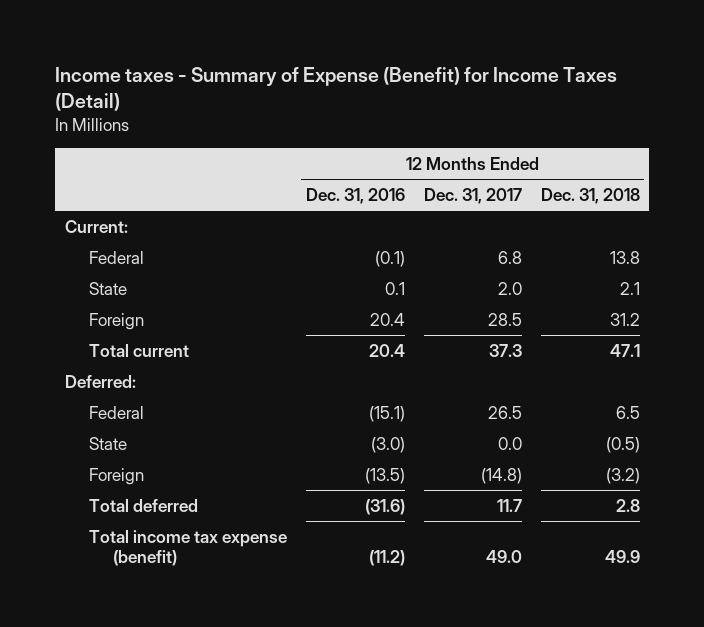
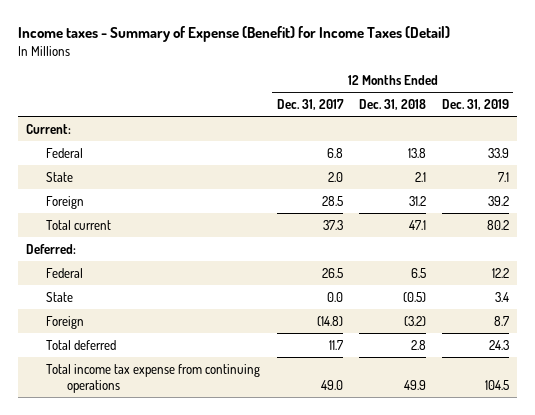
- | 12 Months Ended Dec. 31, 2016 | 12 Months Ended Dec. 31, 2017 | 12 Months Ended Dec. 31, 2018
+ | 12 Months Ended Dec. 31, 2017 | 12 Months Ended Dec. 31, 2018 | 12 Months Ended Dec. 31, 2019
- Total income tax expense (benefit) | (11.2) | 49.0 | 49.9
+ Total income tax expense from continuing operations | 49.0 | 49.9 | 104.5

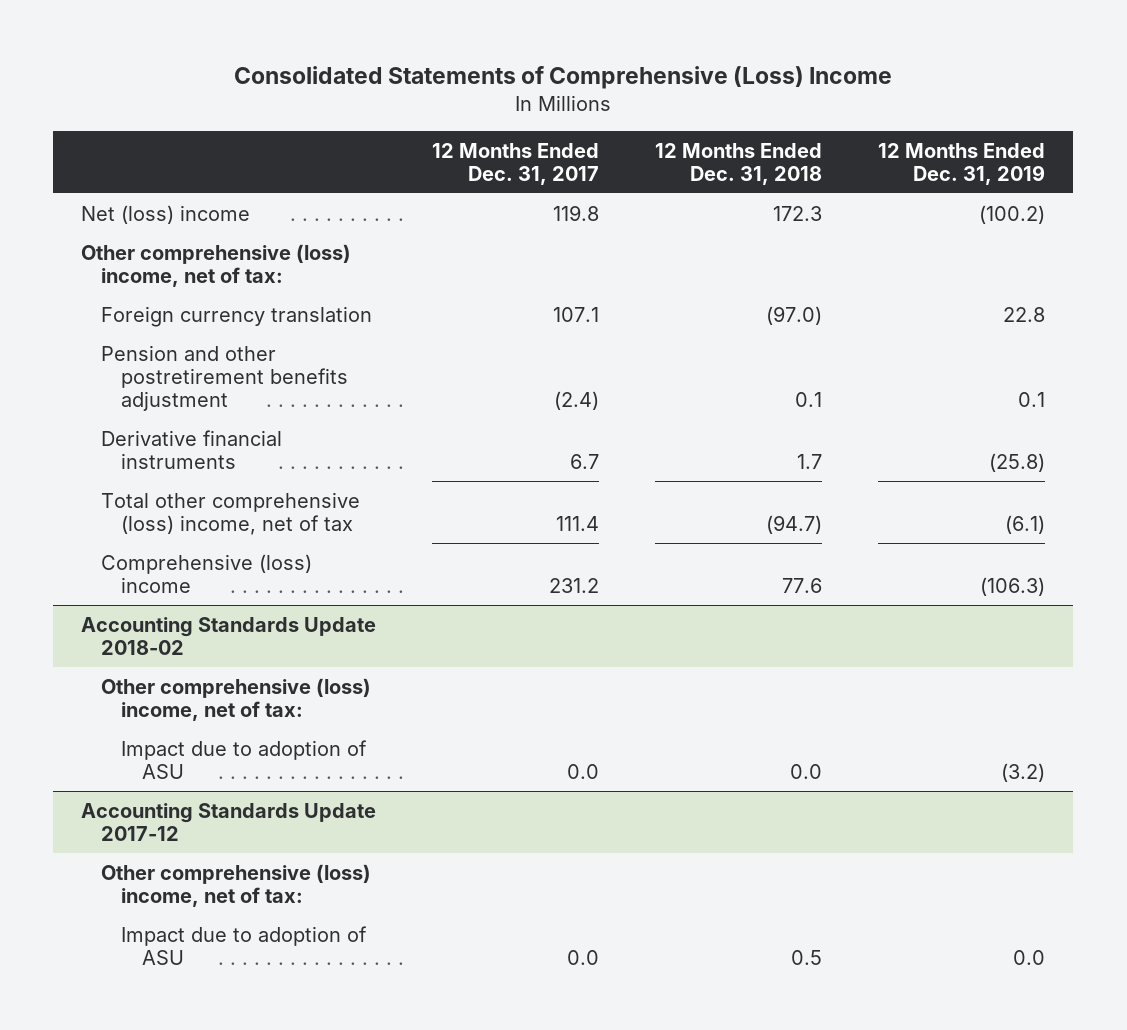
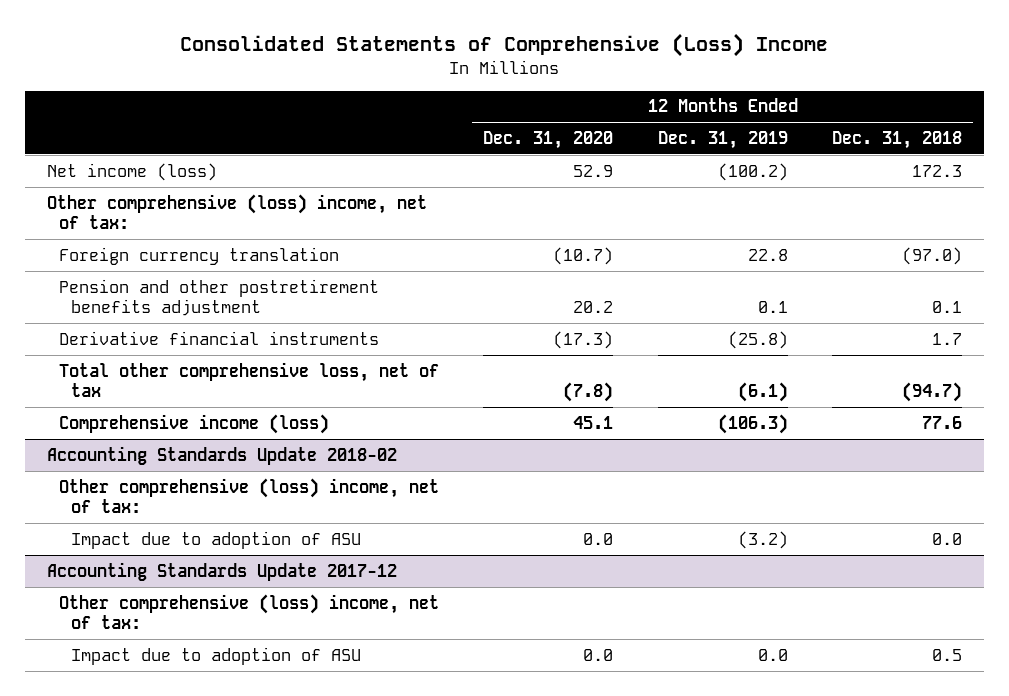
- | 12 Months Ended Dec. 31, 2017 | 12 Months Ended Dec. 31, 2018 | 12 Months Ended Dec. 31, 2019
+ | 12 Months Ended Dec. 31, 2020 | 12 Months Ended Dec. 31, 2019 | 12 Months Ended Dec. 31, 2018
- Net (loss) income | 119.8 | 172.3 | (100.2)
+ Net income (loss) | 52.9 | (100.2) | 172.3
- Total other comprehensive (loss) income, net of tax | 111.4 | (94.7) | (6.1)
- Comprehensive (loss) income | 231.2 | 77.6 | (106.3)
+ Total other comprehensive loss, net of tax | (7.8) | (6.1) | (94.7)
+ Comprehensive income (loss) | 45.1 | (106.3) | 77.6

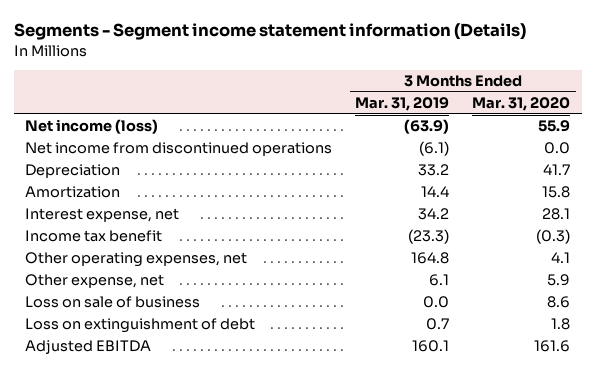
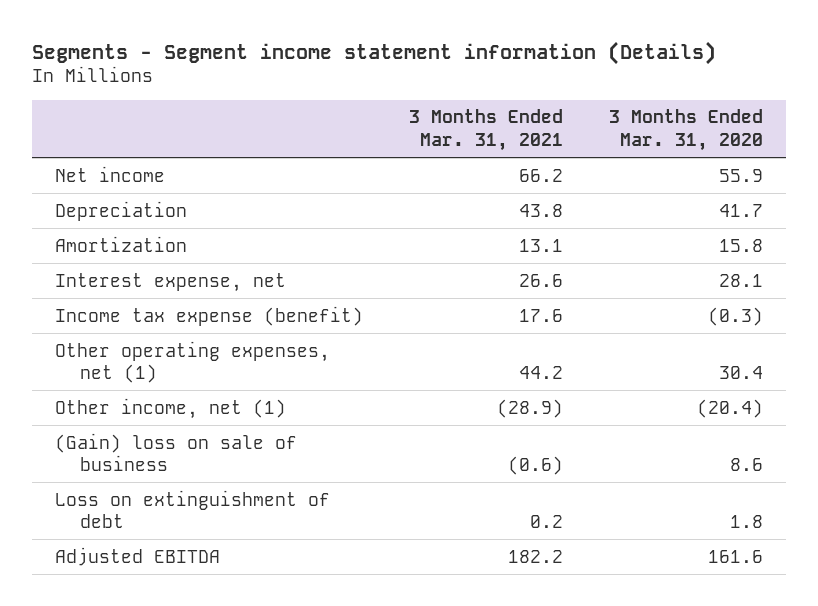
- | 3 Months Ended Mar. 31, 2019 | 3 Months Ended Mar. 31, 2020
+ | 3 Months Ended Mar. 31, 2021 | 3 Months Ended Mar. 31, 2020
- Net income (loss) | (63.9) | 55.9
- Net income from discontinued operations | (6.1) | 0.0
+ Net income | 66.2 | 55.9
- Income tax benefit | (23.3) | (0.3)
- Other operating expenses, net | 164.8 | 4.1
- Other expense, net | 6.1 | 5.9
- Loss on sale of business | 0.0 | 8.6
+ Income tax expense (benefit) | 17.6 | (0.3)
+ Other operating expenses, net (1) | 44.2 | 30.4
+ Other income, net (1) | (28.9) | (20.4)
+ (Gain) loss on sale of business | (0.6) | 8.6

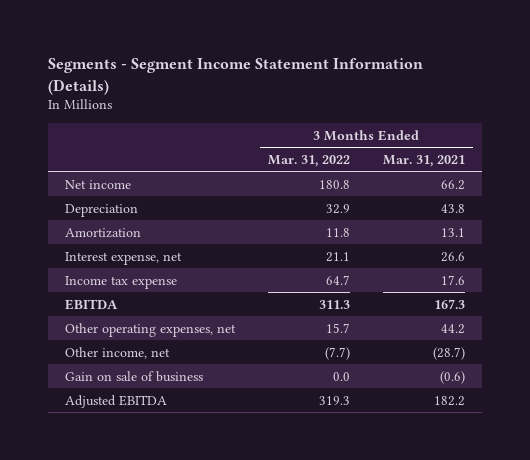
- Segments - Segment income statement information (Details)
+ Segments - Segment Income Statement Information (Details)
- | 3 Months Ended Mar. 31, 2021 | 3 Months Ended Mar. 31, 2020
+ | 3 Months Ended Mar. 31, 2022 | 3 Months Ended Mar. 31, 2021
- Income tax expense (benefit) | 17.6 | (0.3)
- Other operating expenses, net (1) | 44.2 | 30.4
- Other income, net (1) | (28.9) | (20.4)
- (Gain) loss on sale of business | (0.6) | 8.6
- Loss on extinguishment of debt | 0.2 | 1.8
+ Income tax expense | 64.7 | 17.6
+ EBITDA | 311.3 | 167.3
+ Other operating expenses, net | 15.7 | 44.2
+ Other income, net | (7.7) | (28.7)
+ Gain on sale of business | 0.0 | (0.6)

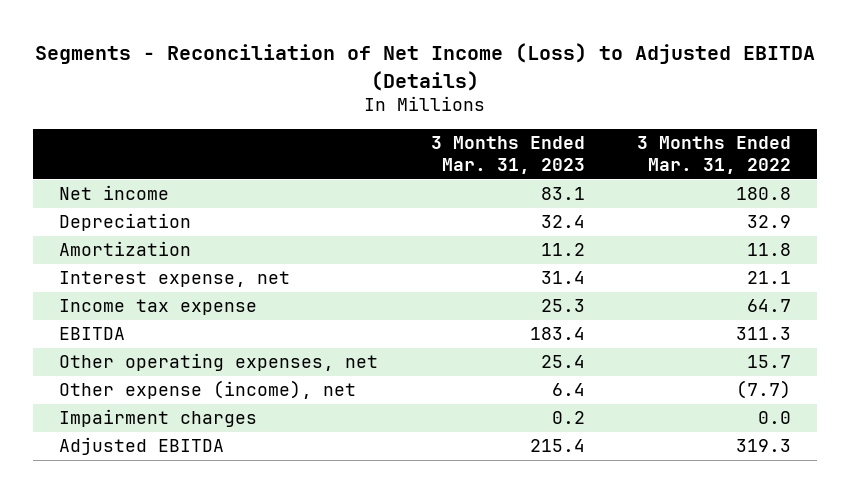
- Segments - Segment Income Statement Information (Details)
+ Segments - Reconciliation of Net Income (Loss) to Adjusted EBITDA (Details)
- | 3 Months Ended Mar. 31, 2022 | 3 Months Ended Mar. 31, 2021
+ | 3 Months Ended Mar. 31, 2023 | 3 Months Ended Mar. 31, 2022
- Other income, net | (7.7) | (28.7)
- Gain on sale of business | 0.0 | (0.6)
+ Other expense (income), net | 6.4 | (7.7)
+ Impairment charges | 0.2 | 0.0

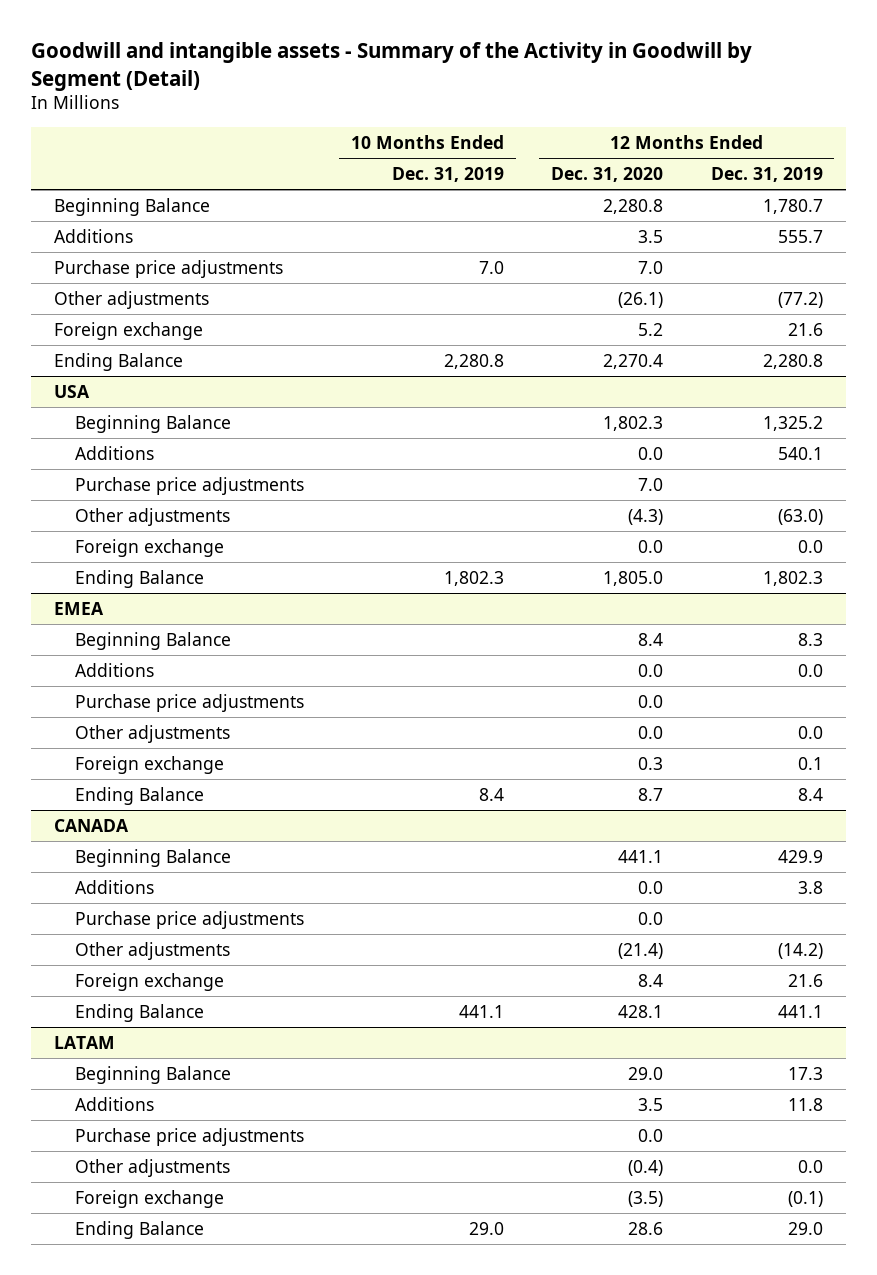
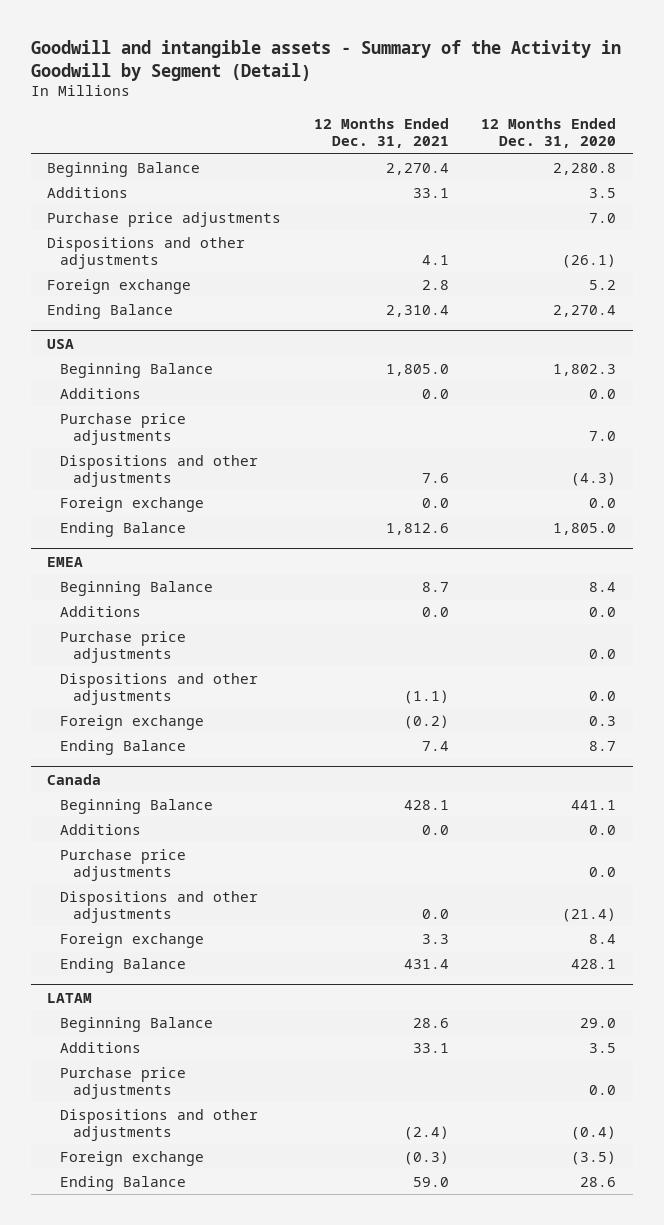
- | 10 Months Ended Dec. 31, 2019 | 12 Months Ended Dec. 31, 2020 | 12 Months Ended Dec. 31, 2019
+ | 12 Months Ended Dec. 31, 2021 | 12 Months Ended Dec. 31, 2020
- Other adjustments | | (26.1) | (77.2)
+ Dispositions and other adjustments | 4.1 | (26.1)
@ USA
- Other adjustments | | (4.3) | (63.0)
+ Dispositions and other adjustments | 7.6 | (4.3)
@ EMEA
- Other adjustments | | 0.0 | 0.0
+ Dispositions and other adjustments | (1.1) | 0.0
- CANADA
+ Canada
- Other adjustments | | (21.4) | (14.2)
+ Dispositions and other adjustments | 0.0 | (21.4)
@ LATAM
- Other adjustments | | (0.4) | 0.0
+ Dispositions and other adjustments | (2.4) | (0.4)

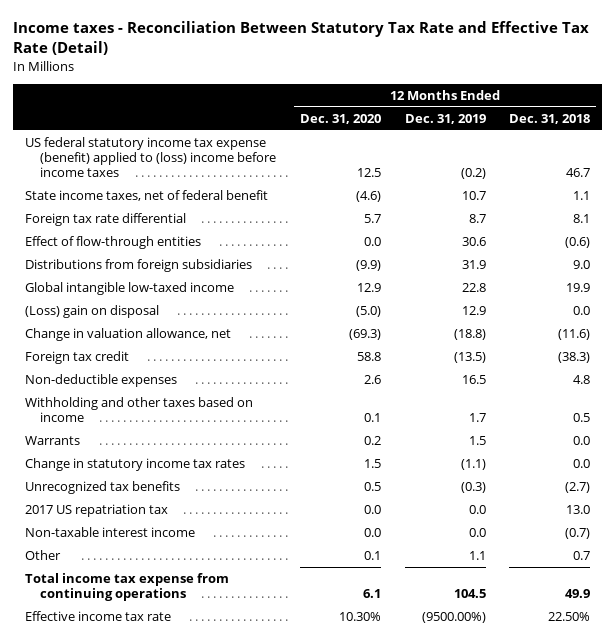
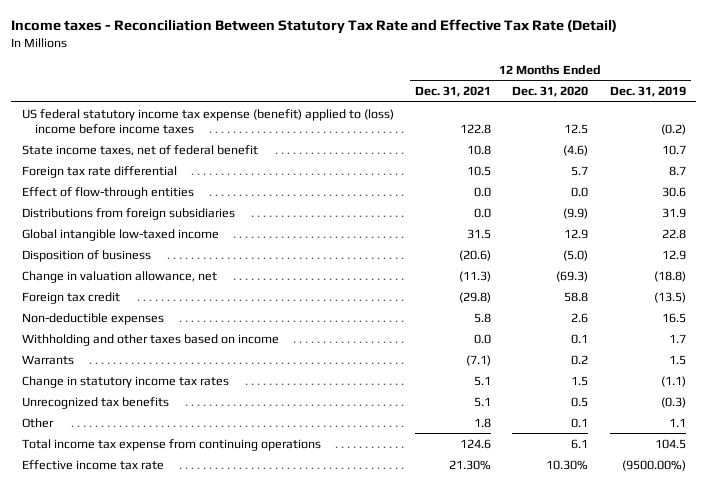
- | 12 Months Ended Dec. 31, 2020 | 12 Months Ended Dec. 31, 2019 | 12 Months Ended Dec. 31, 2018
+ | 12 Months Ended Dec. 31, 2021 | 12 Months Ended Dec. 31, 2020 | 12 Months Ended Dec. 31, 2019
- (Loss) gain on disposal | (5.0) | 12.9 | 0.0
+ Disposition of business | (20.6) | (5.0) | 12.9
- 2017 US repatriation tax | 0.0 | 0.0 | 13.0
- Non-taxable interest income | 0.0 | 0.0 | (0.7)

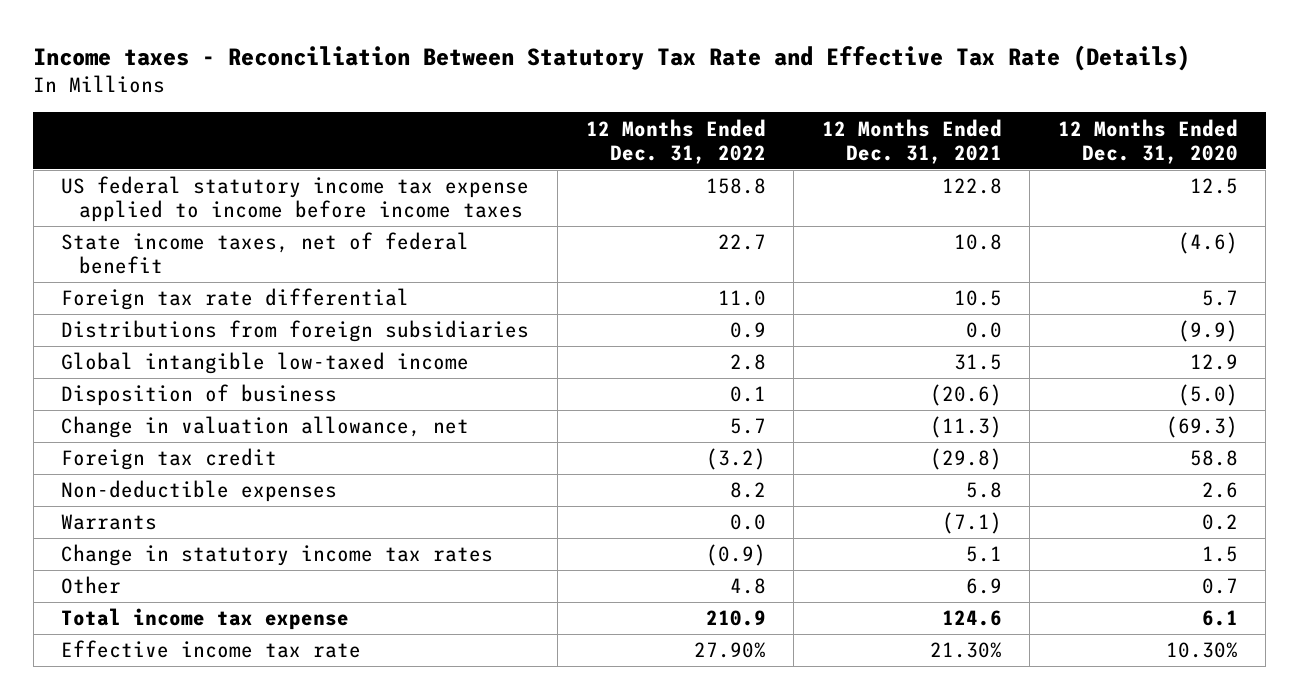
- Income taxes - Reconciliation Between Statutory Tax Rate and Effective Tax Rate (Detail)
+ Income taxes - Reconciliation Between Statutory Tax Rate and Effective Tax Rate (Details)
- | 12 Months Ended Dec. 31, 2021 | 12 Months Ended Dec. 31, 2020 | 12 Months Ended Dec. 31, 2019
+ | 12 Months Ended Dec. 31, 2022 | 12 Months Ended Dec. 31, 2021 | 12 Months Ended Dec. 31, 2020
- US federal statutory income tax expense (benefit) applied to (loss) income before income taxes | 122.8 | 12.5 | (0.2)
+ US federal statutory income tax expense applied to income before income taxes | 158.8 | 122.8 | 12.5
- Effect of flow-through entities | 0.0 | 0.0 | 30.6
- Withholding and other taxes based on income | 0.0 | 0.1 | 1.7
- Unrecognized tax benefits | 5.1 | 0.5 | (0.3)
- Other | 1.8 | 0.1 | 1.1
- Total income tax expense from continuing operations | 124.6 | 6.1 | 104.5
+ Other | 4.8 | 6.9 | 0.7
+ Total income tax expense | 210.9 | 124.6 | 6.1

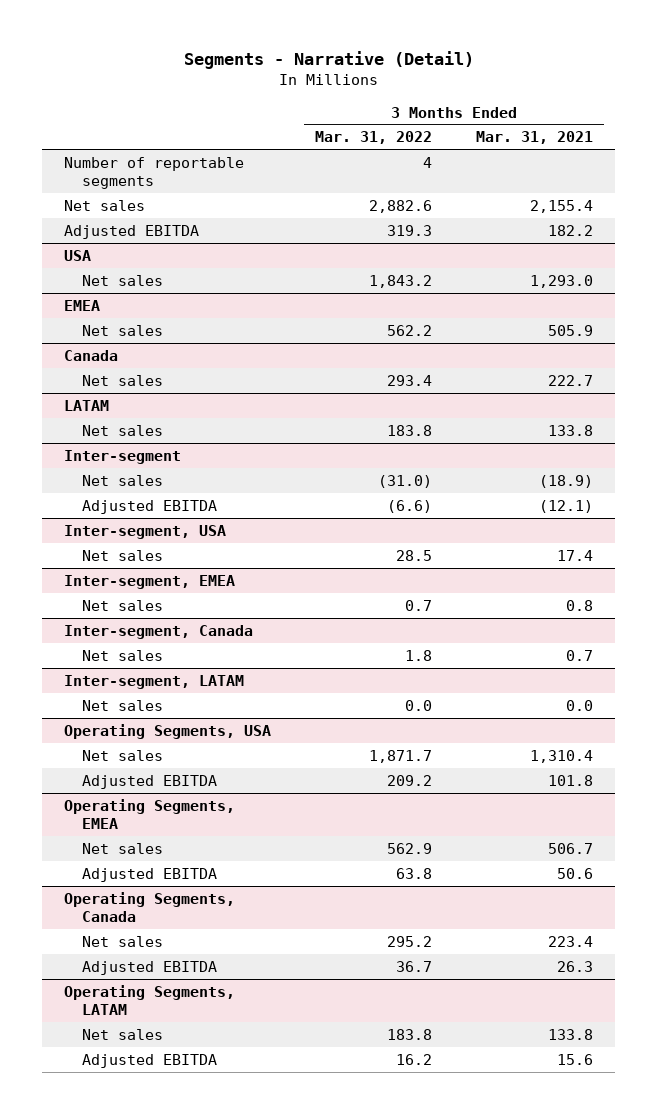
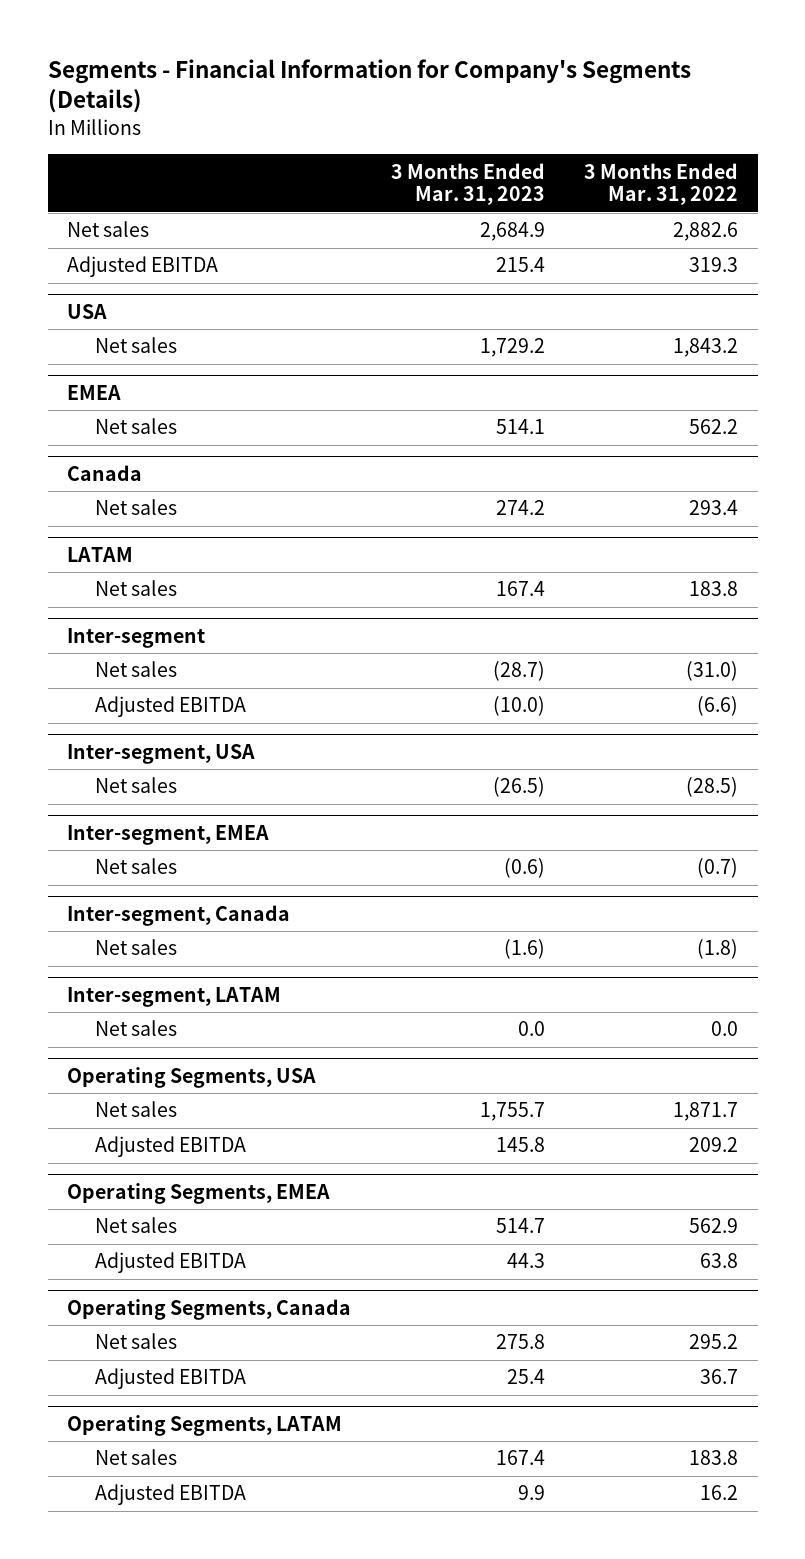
- Segments - Narrative (Detail)
+ Segments - Financial Information for Company's Segments (Details)
- | 3 Months Ended Mar. 31, 2022 | 3 Months Ended Mar. 31, 2021
+ | 3 Months Ended Mar. 31, 2023 | 3 Months Ended Mar. 31, 2022
- Number of reportable segments | 4 |
@ Inter-segment, USA
- Net sales | 28.5 | 17.4
+ Net sales | (26.5) | (28.5)
@ Inter-segment, EMEA
- Net sales | 0.7 | 0.8
+ Net sales | (0.6) | (0.7)
@ Inter-segment, Canada
- Net sales | 1.8 | 0.7
+ Net sales | (1.6) | (1.8)

